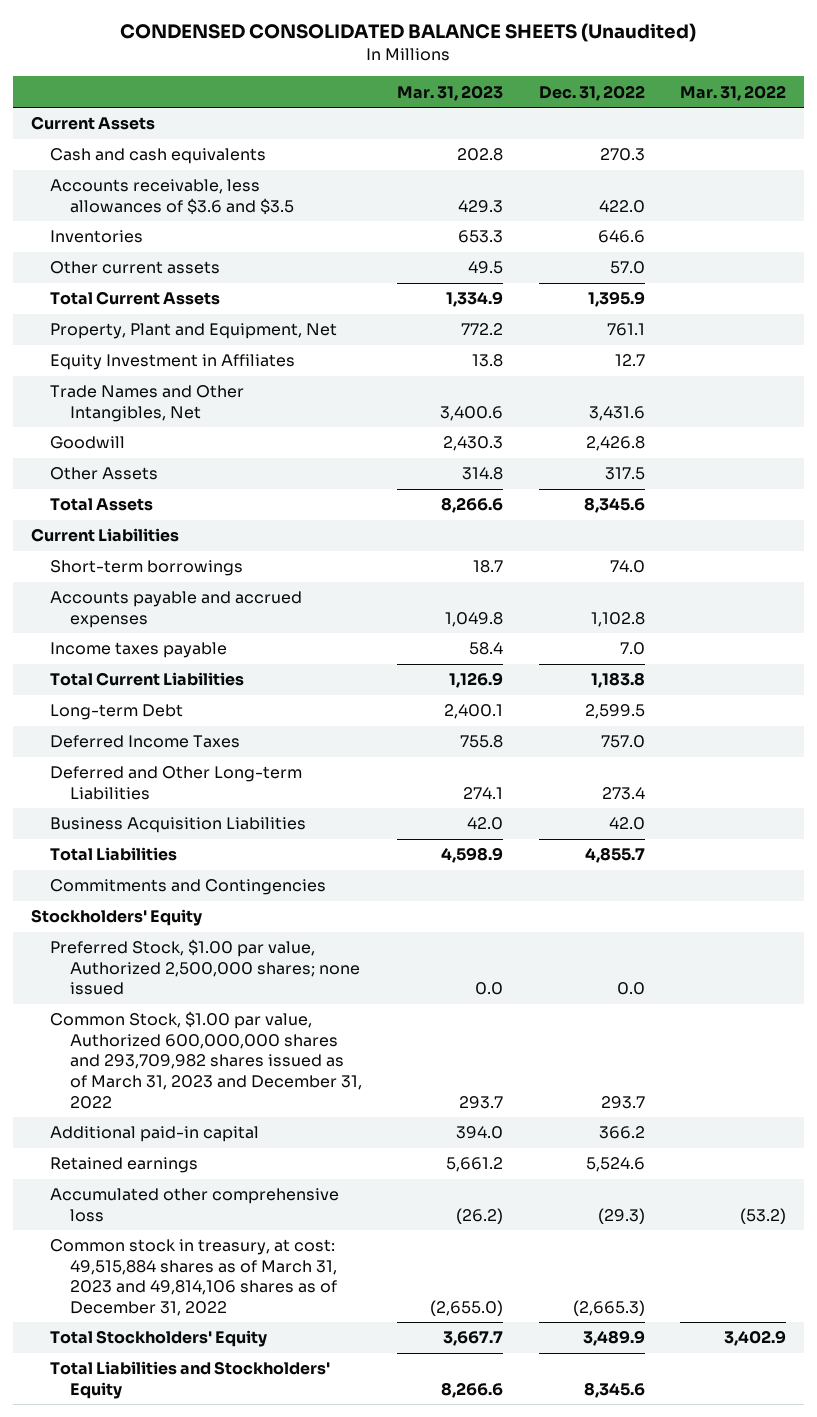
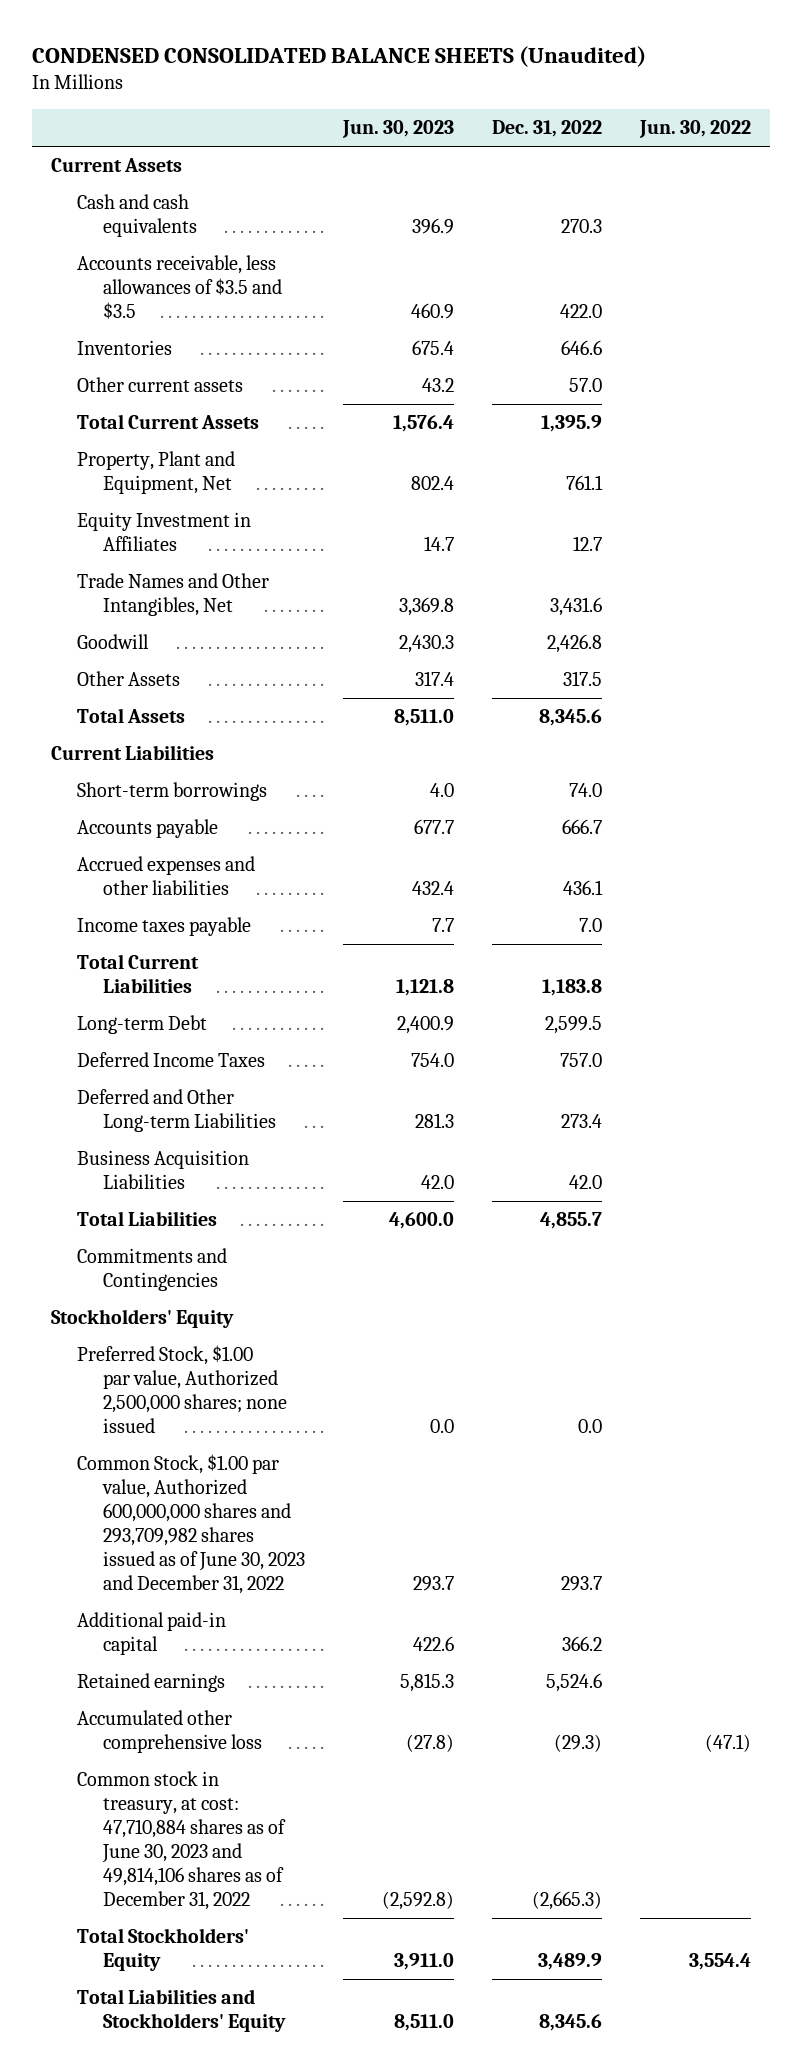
- | Mar. 31, 2023 | Dec. 31, 2022 | Mar. 31, 2022
+ | Jun. 30, 2023 | Dec. 31, 2022 | Jun. 30, 2022
- Accounts receivable, less allowances of $3.6 and $3.5 | 429.3 | 422.0 |
+ Accounts receivable, less allowances of $3.5 and $3.5 | 460.9 | 422.0 |
- Accounts payable and accrued expenses | 1,049.8 | 1,102.8 |
+ Accounts payable | 677.7 | 666.7 |
+ Accrued expenses and other liabilities | 432.4 | 436.1 |
- Common Stock, $1.00 par value, Authorized 600,000,000 shares and 293,709,982 shares issued as of March 31, 2023 and December 31, 2022 | 293.7 | 293.7 |
+ Common Stock, $1.00 par value, Authorized 600,000,000 shares and 293,709,982 shares issued as of June 30, 2023 and December 31, 2022 | 293.7 | 293.7 |
- Common stock in treasury, at cost: 49,515,884 shares as of March 31, 2023 and 49,814,106 shares as of December 31, 2022 | (2,655.0) | (2,665.3) |
+ Common stock in treasury, at cost: 47,710,884 shares as of June 30, 2023 and 49,814,106 shares as of December 31, 2022 | (2,592.8) | (2,665.3) |

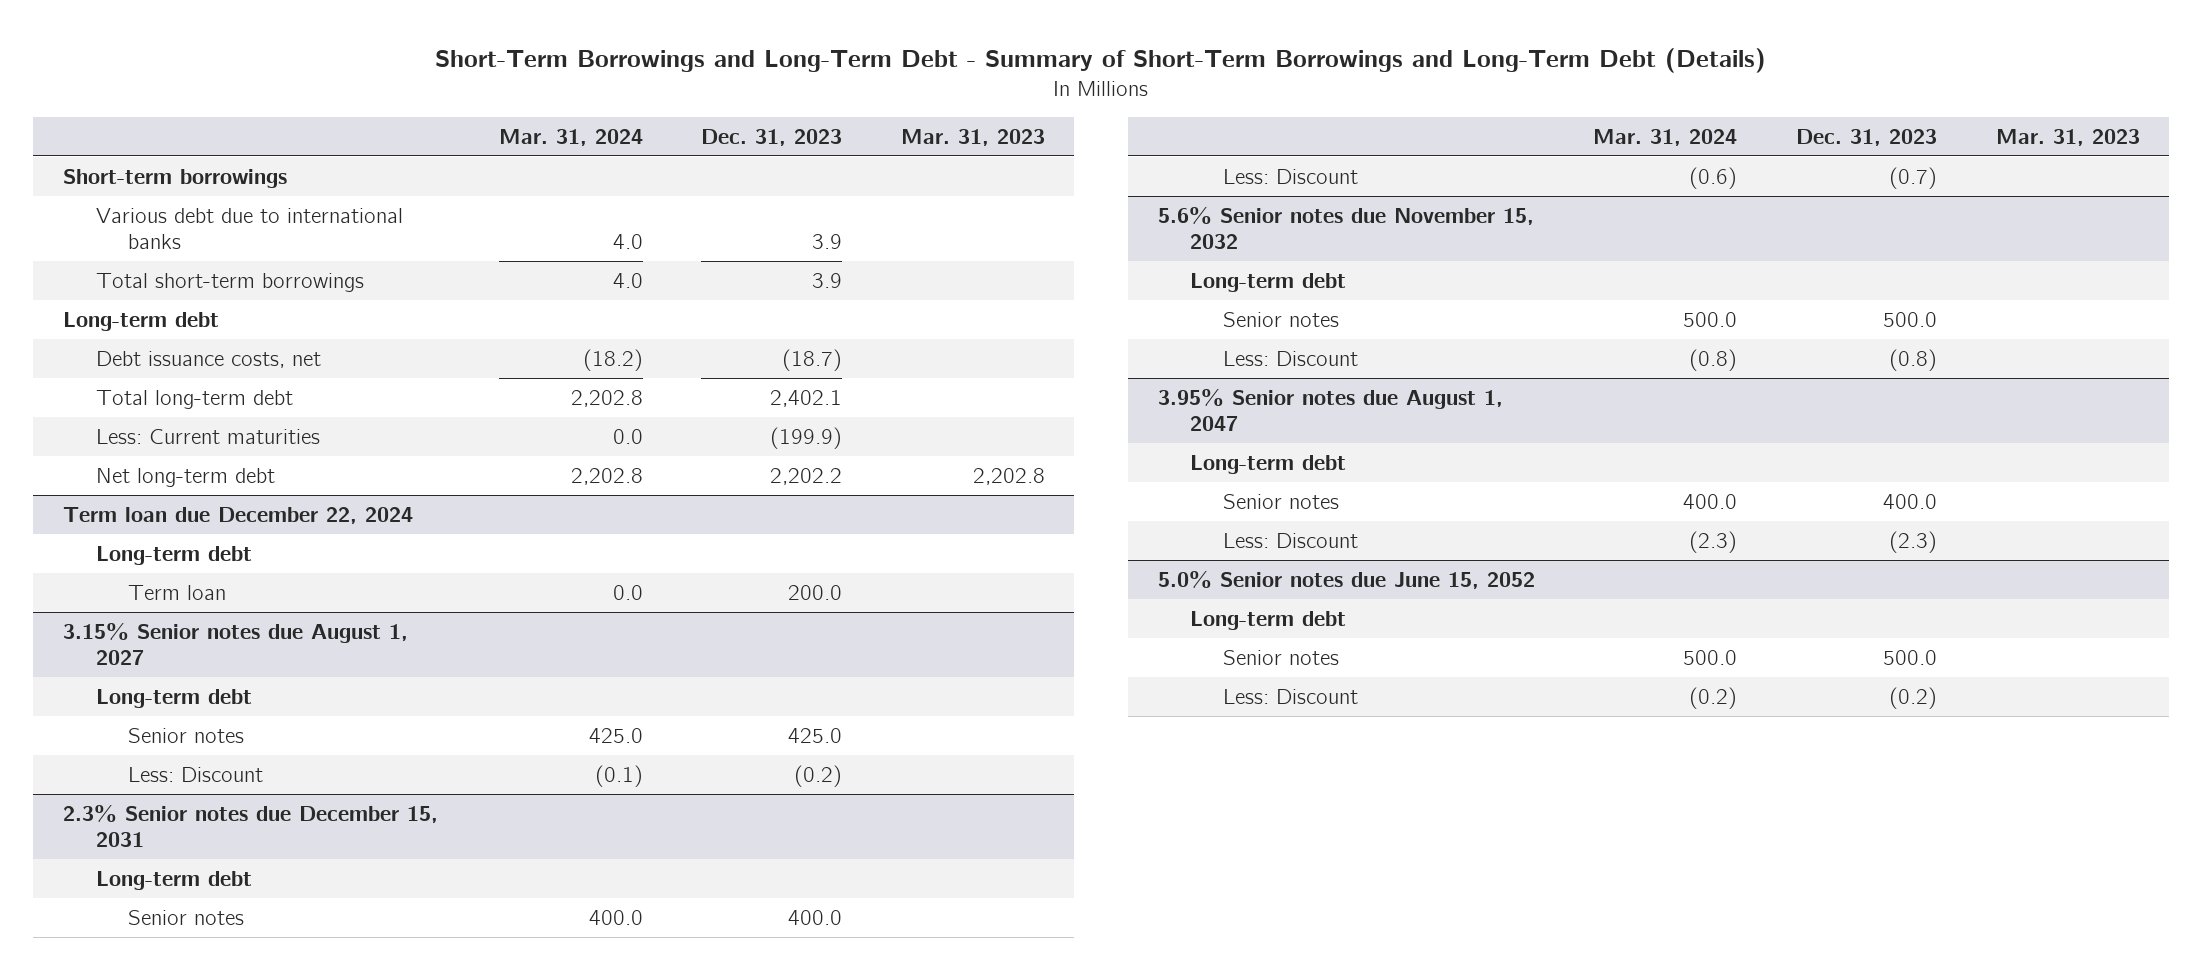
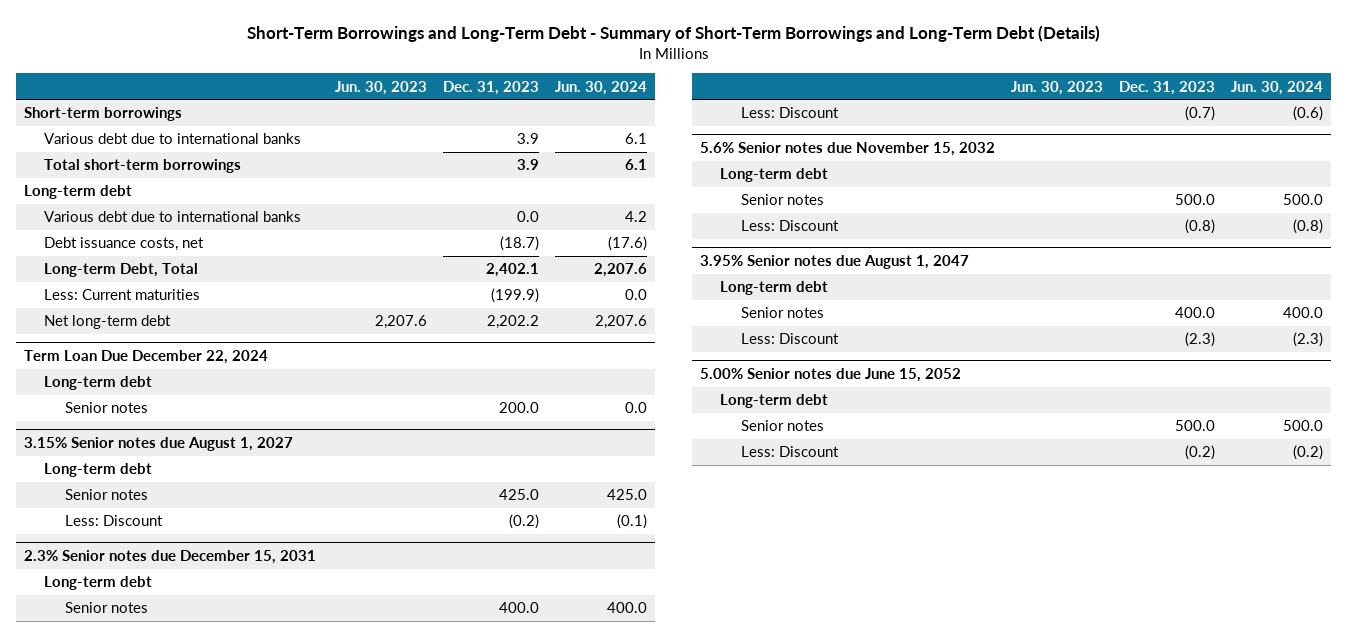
- | Mar. 31, 2024 | Dec. 31, 2023 | Mar. 31, 2023
+ | Jun. 30, 2023 | Dec. 31, 2023 | Jun. 30, 2024
+ Various debt due to international banks | | 0.0 | 4.2
- Total long-term debt | 2,202.8 | 2,402.1 |
+ Long-term Debt, Total | | 2,402.1 | 2,207.6
- Term loan due December 22, 2024
+ Term Loan Due December 22, 2024
- Term loan | 0.0 | 200.0 |
+ Senior notes | | 200.0 | 0.0
- 5.0% Senior notes due June 15, 2052
+ 5.00% Senior notes due June 15, 2052

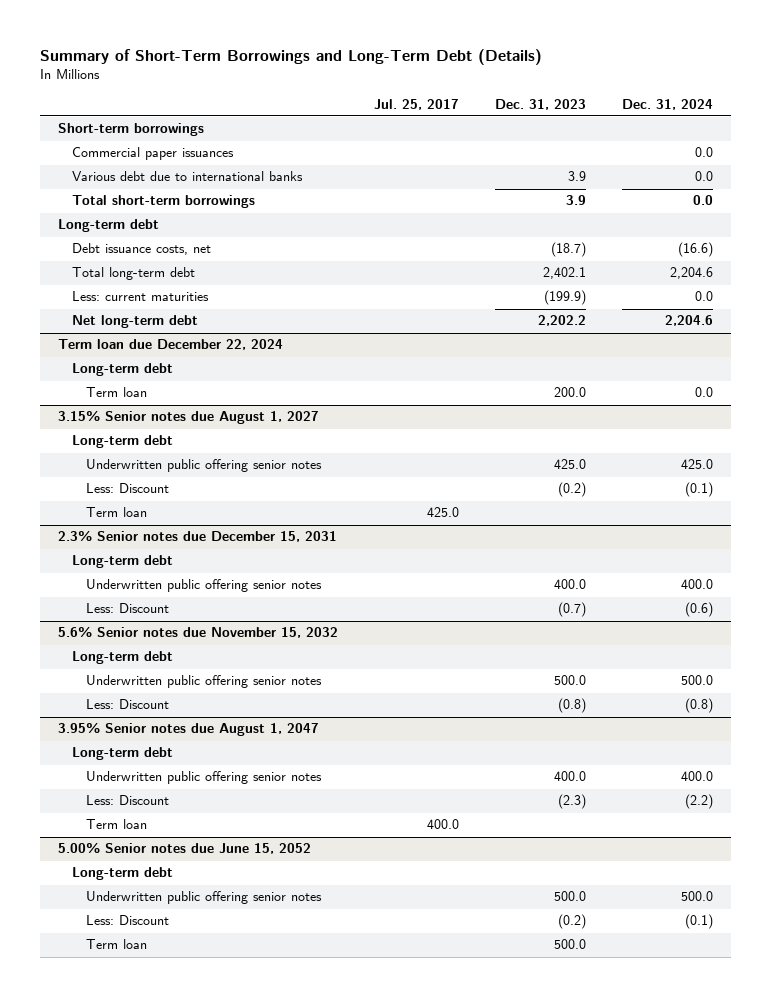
- Short-Term Borrowings and Long-Term Debt - Summary of Short-Term Borrowings and Long-Term Debt (Details)
+ Summary of Short-Term Borrowings and Long-Term Debt (Details)
- | Jun. 30, 2023 | Dec. 31, 2023 | Jun. 30, 2024
+ | Jul. 25, 2017 | Dec. 31, 2023 | Dec. 31, 2024
+ Commercial paper issuances | | | 0.0
- Various debt due to international banks | | 0.0 | 4.2
- Long-term Debt, Total | | 2,402.1 | 2,207.6
- Less: Current maturities | | (199.9) | 0.0
+ Total long-term debt | | 2,402.1 | 2,204.6
+ Less: current maturities | | (199.9) | 0.0
- Term Loan Due December 22, 2024
+ Term loan due December 22, 2024
- Senior notes | | 200.0 | 0.0
+ Term loan | | 200.0 | 0.0
@ 3.15% Senior notes due August 1, 2027
- Senior notes | | 425.0 | 425.0
+ Underwritten public offering senior notes | | 425.0 | 425.0
+ Term loan | 425.0 | |
@ 2.3% Senior notes due December 15, 2031
- Senior notes | | 400.0 | 400.0
+ Underwritten public offering senior notes | | 400.0 | 400.0
@ 5.6% Senior notes due November 15, 2032
- Senior notes | | 500.0 | 500.0
+ Underwritten public offering senior notes | | 500.0 | 500.0
@ 3.95% Senior notes due August 1, 2047
- Senior notes | | 400.0 | 400.0
+ Underwritten public offering senior notes | | 400.0 | 400.0
+ Term loan | 400.0 | |
@ 5.00% Senior notes due June 15, 2052
- Senior notes | | 500.0 | 500.0
+ Underwritten public offering senior notes | | 500.0 | 500.0
+ Term loan | | 500.0 |

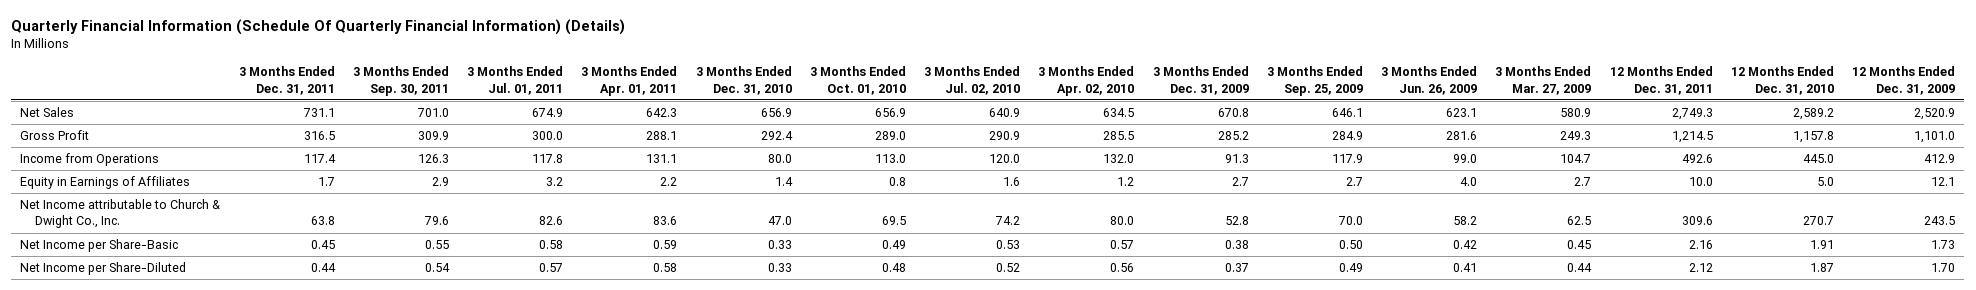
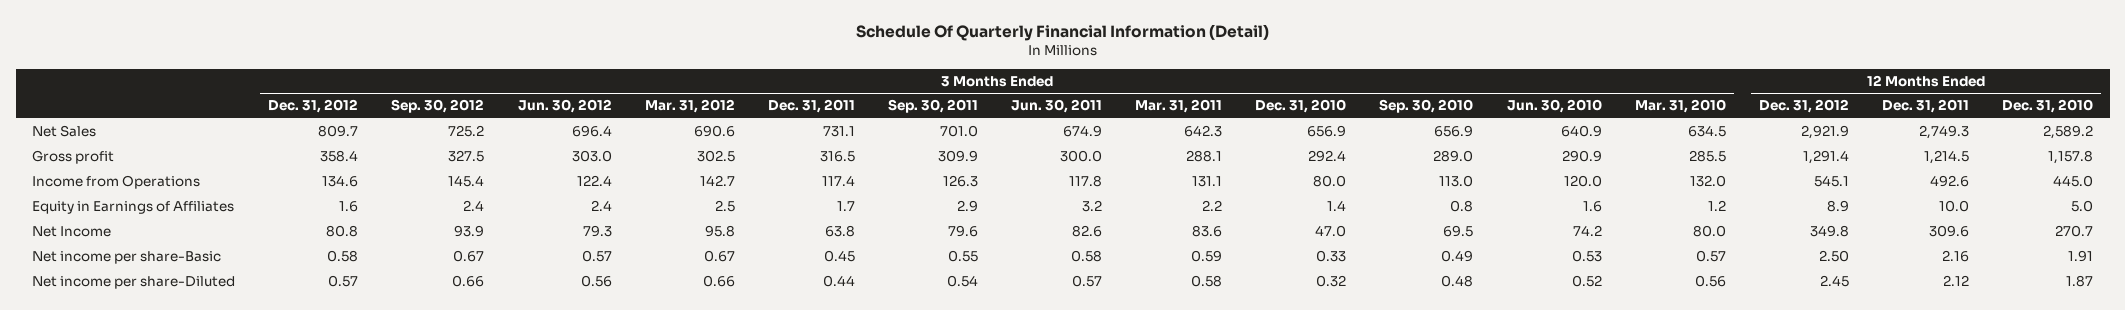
- Quarterly Financial Information (Schedule Of Quarterly Financial Information) (Details)
+ Schedule Of Quarterly Financial Information (Detail)
- | 3 Months Ended Dec. 31, 2011 | 3 Months Ended Sep. 30, 2011 | 3 Months Ended Jul. 01, 2011 | 3 Months Ended Apr. 01, 2011 | 3 Months Ended Dec. 31, 2010 | 3 Months Ended Oct. 01, 2010 | 3 Months Ended Jul. 02, 2010 | 3 Months Ended Apr. 02, 2010 | 3 Months Ended Dec. 31, 2009 | 3 Months Ended Sep. 25, 2009 | 3 Months Ended Jun. 26, 2009 | 3 Months Ended Mar. 27, 2009 | 12 Months Ended Dec. 31, 2011 | 12 Months Ended Dec. 31, 2010 | 12 Months Ended Dec. 31, 2009
+ | 3 Months Ended Dec. 31, 2012 | 3 Months Ended Sep. 30, 2012 | 3 Months Ended Jun. 30, 2012 | 3 Months Ended Mar. 31, 2012 | 3 Months Ended Dec. 31, 2011 | 3 Months Ended Sep. 30, 2011 | 3 Months Ended Jun. 30, 2011 | 3 Months Ended Mar. 31, 2011 | 3 Months Ended Dec. 31, 2010 | 3 Months Ended Sep. 30, 2010 | 3 Months Ended Jun. 30, 2010 | 3 Months Ended Mar. 31, 2010 | 12 Months Ended Dec. 31, 2012 | 12 Months Ended Dec. 31, 2011 | 12 Months Ended Dec. 31, 2010
- Gross Profit | 316.5 | 309.9 | 300.0 | 288.1 | 292.4 | 289.0 | 290.9 | 285.5 | 285.2 | 284.9 | 281.6 | 249.3 | 1,214.5 | 1,157.8 | 1,101.0
+ Gross profit | 358.4 | 327.5 | 303.0 | 302.5 | 316.5 | 309.9 | 300.0 | 288.1 | 292.4 | 289.0 | 290.9 | 285.5 | 1,291.4 | 1,214.5 | 1,157.8
- Net Income attributable to Church & Dwight Co., Inc. | 63.8 | 79.6 | 82.6 | 83.6 | 47.0 | 69.5 | 74.2 | 80.0 | 52.8 | 70.0 | 58.2 | 62.5 | 309.6 | 270.7 | 243.5
- Net Income per Share-Basic | 0.45 | 0.55 | 0.58 | 0.59 | 0.33 | 0.49 | 0.53 | 0.57 | 0.38 | 0.50 | 0.42 | 0.45 | 2.16 | 1.91 | 1.73
- Net Income per Share-Diluted | 0.44 | 0.54 | 0.57 | 0.58 | 0.33 | 0.48 | 0.52 | 0.56 | 0.37 | 0.49 | 0.41 | 0.44 | 2.12 | 1.87 | 1.70
+ Net Income | 80.8 | 93.9 | 79.3 | 95.8 | 63.8 | 79.6 | 82.6 | 83.6 | 47.0 | 69.5 | 74.2 | 80.0 | 349.8 | 309.6 | 270.7
+ Net income per share-Basic | 0.58 | 0.67 | 0.57 | 0.67 | 0.45 | 0.55 | 0.58 | 0.59 | 0.33 | 0.49 | 0.53 | 0.57 | 2.50 | 2.16 | 1.91
+ Net income per share-Diluted | 0.57 | 0.66 | 0.56 | 0.66 | 0.44 | 0.54 | 0.57 | 0.58 | 0.32 | 0.48 | 0.52 | 0.56 | 2.45 | 2.12 | 1.87

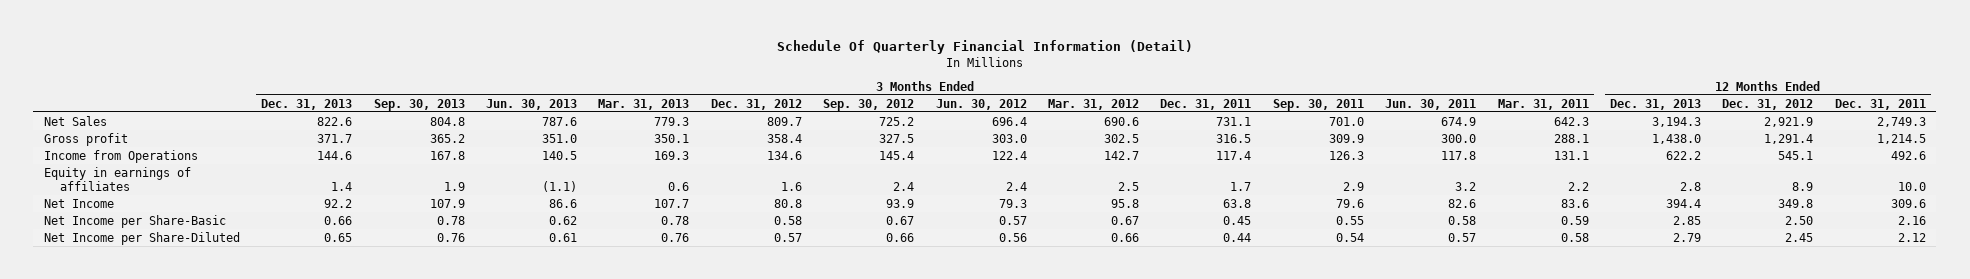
- | 3 Months Ended Dec. 31, 2012 | 3 Months Ended Sep. 30, 2012 | 3 Months Ended Jun. 30, 2012 | 3 Months Ended Mar. 31, 2012 | 3 Months Ended Dec. 31, 2011 | 3 Months Ended Sep. 30, 2011 | 3 Months Ended Jun. 30, 2011 | 3 Months Ended Mar. 31, 2011 | 3 Months Ended Dec. 31, 2010 | 3 Months Ended Sep. 30, 2010 | 3 Months Ended Jun. 30, 2010 | 3 Months Ended Mar. 31, 2010 | 12 Months Ended Dec. 31, 2012 | 12 Months Ended Dec. 31, 2011 | 12 Months Ended Dec. 31, 2010
+ | 3 Months Ended Dec. 31, 2013 | 3 Months Ended Sep. 30, 2013 | 3 Months Ended Jun. 30, 2013 | 3 Months Ended Mar. 31, 2013 | 3 Months Ended Dec. 31, 2012 | 3 Months Ended Sep. 30, 2012 | 3 Months Ended Jun. 30, 2012 | 3 Months Ended Mar. 31, 2012 | 3 Months Ended Dec. 31, 2011 | 3 Months Ended Sep. 30, 2011 | 3 Months Ended Jun. 30, 2011 | 3 Months Ended Mar. 31, 2011 | 12 Months Ended Dec. 31, 2013 | 12 Months Ended Dec. 31, 2012 | 12 Months Ended Dec. 31, 2011
- Equity in Earnings of Affiliates | 1.6 | 2.4 | 2.4 | 2.5 | 1.7 | 2.9 | 3.2 | 2.2 | 1.4 | 0.8 | 1.6 | 1.2 | 8.9 | 10.0 | 5.0
+ Equity in earnings of affiliates | 1.4 | 1.9 | (1.1) | 0.6 | 1.6 | 2.4 | 2.4 | 2.5 | 1.7 | 2.9 | 3.2 | 2.2 | 2.8 | 8.9 | 10.0
- Net income per share-Basic | 0.58 | 0.67 | 0.57 | 0.67 | 0.45 | 0.55 | 0.58 | 0.59 | 0.33 | 0.49 | 0.53 | 0.57 | 2.50 | 2.16 | 1.91
- Net income per share-Diluted | 0.57 | 0.66 | 0.56 | 0.66 | 0.44 | 0.54 | 0.57 | 0.58 | 0.32 | 0.48 | 0.52 | 0.56 | 2.45 | 2.12 | 1.87
+ Net Income per Share-Basic | 0.66 | 0.78 | 0.62 | 0.78 | 0.58 | 0.67 | 0.57 | 0.67 | 0.45 | 0.55 | 0.58 | 0.59 | 2.85 | 2.50 | 2.16
+ Net Income per Share-Diluted | 0.65 | 0.76 | 0.61 | 0.76 | 0.57 | 0.66 | 0.56 | 0.66 | 0.44 | 0.54 | 0.57 | 0.58 | 2.79 | 2.45 | 2.12

